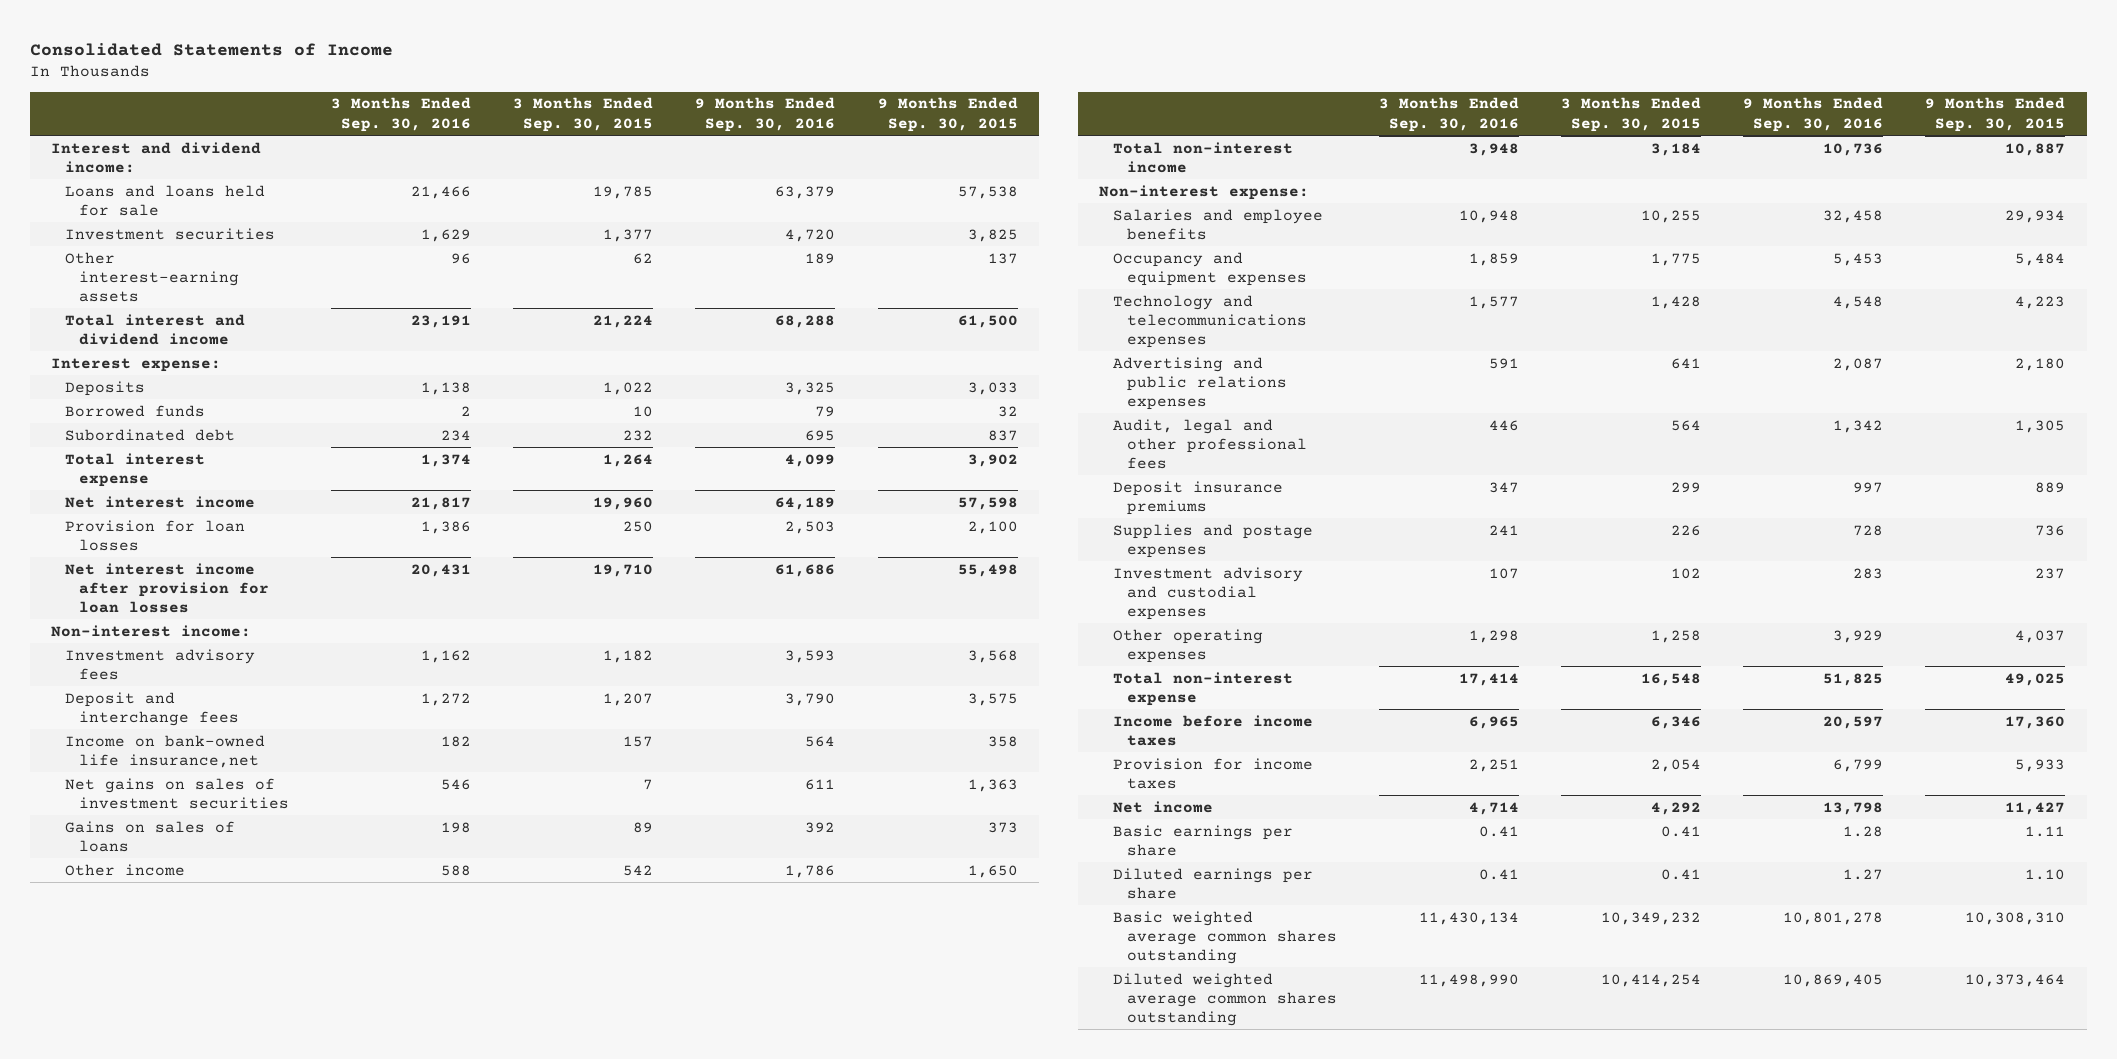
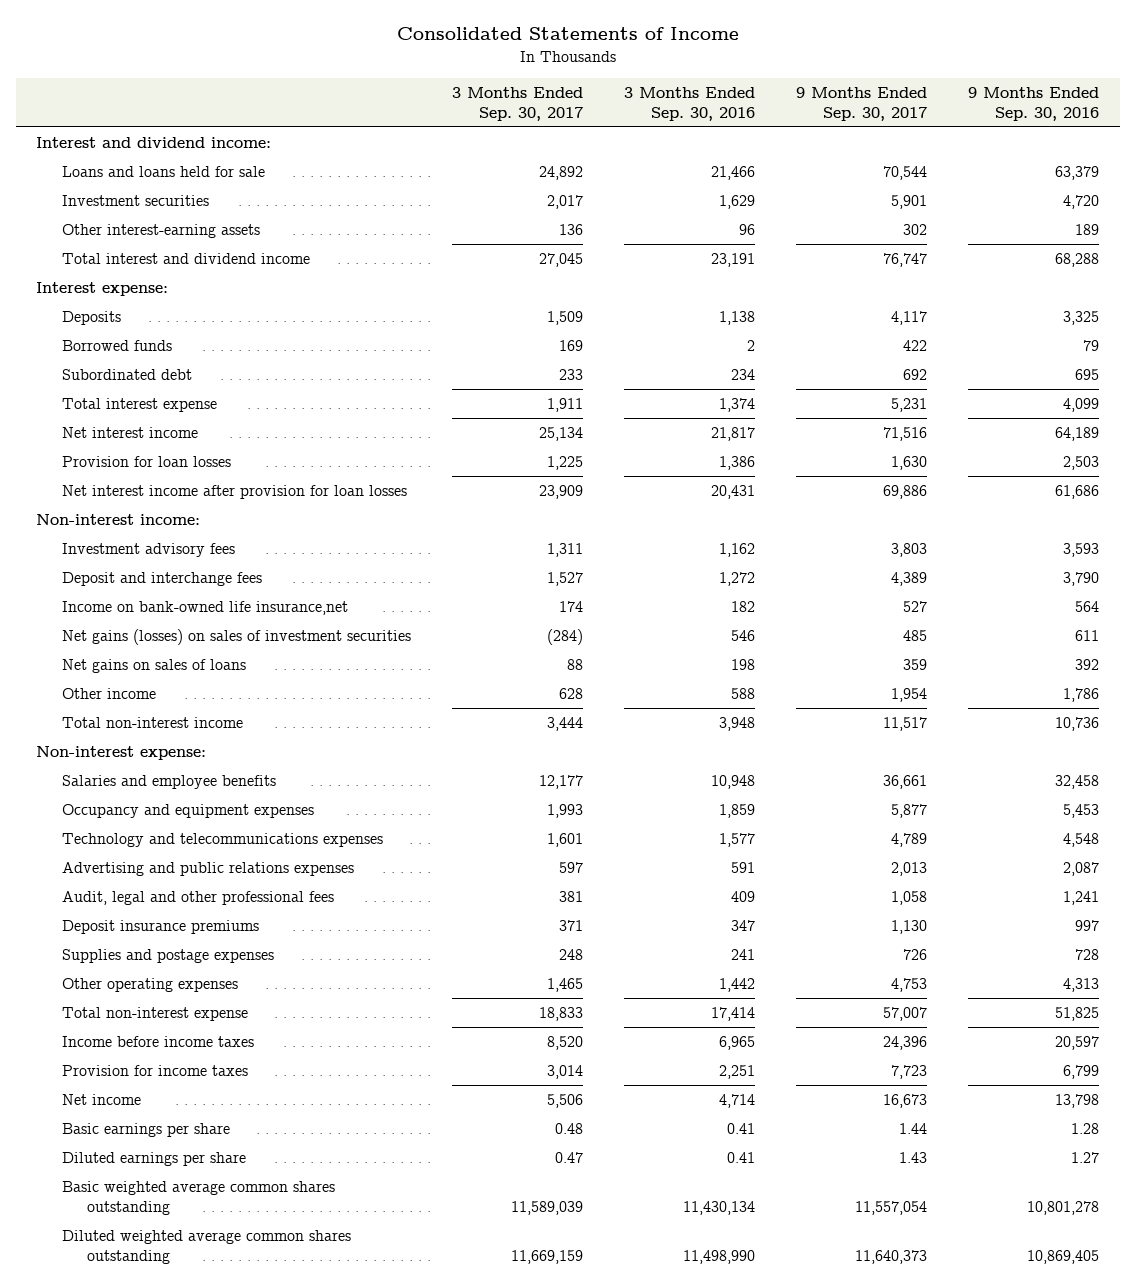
- | 3 Months Ended Sep. 30, 2016 | 3 Months Ended Sep. 30, 2015 | 9 Months Ended Sep. 30, 2016 | 9 Months Ended Sep. 30, 2015
+ | 3 Months Ended Sep. 30, 2017 | 3 Months Ended Sep. 30, 2016 | 9 Months Ended Sep. 30, 2017 | 9 Months Ended Sep. 30, 2016
- Net gains on sales of investment securities | 546 | 7 | 611 | 1,363
- Gains on sales of loans | 198 | 89 | 392 | 373
+ Net gains (losses) on sales of investment securities | (284) | 546 | 485 | 611
+ Net gains on sales of loans | 88 | 198 | 359 | 392
- Audit, legal and other professional fees | 446 | 564 | 1,342 | 1,305
+ Audit, legal and other professional fees | 381 | 409 | 1,058 | 1,241
- Investment advisory and custodial expenses | 107 | 102 | 283 | 237
- Other operating expenses | 1,298 | 1,258 | 3,929 | 4,037
+ Other operating expenses | 1,465 | 1,442 | 4,753 | 4,313

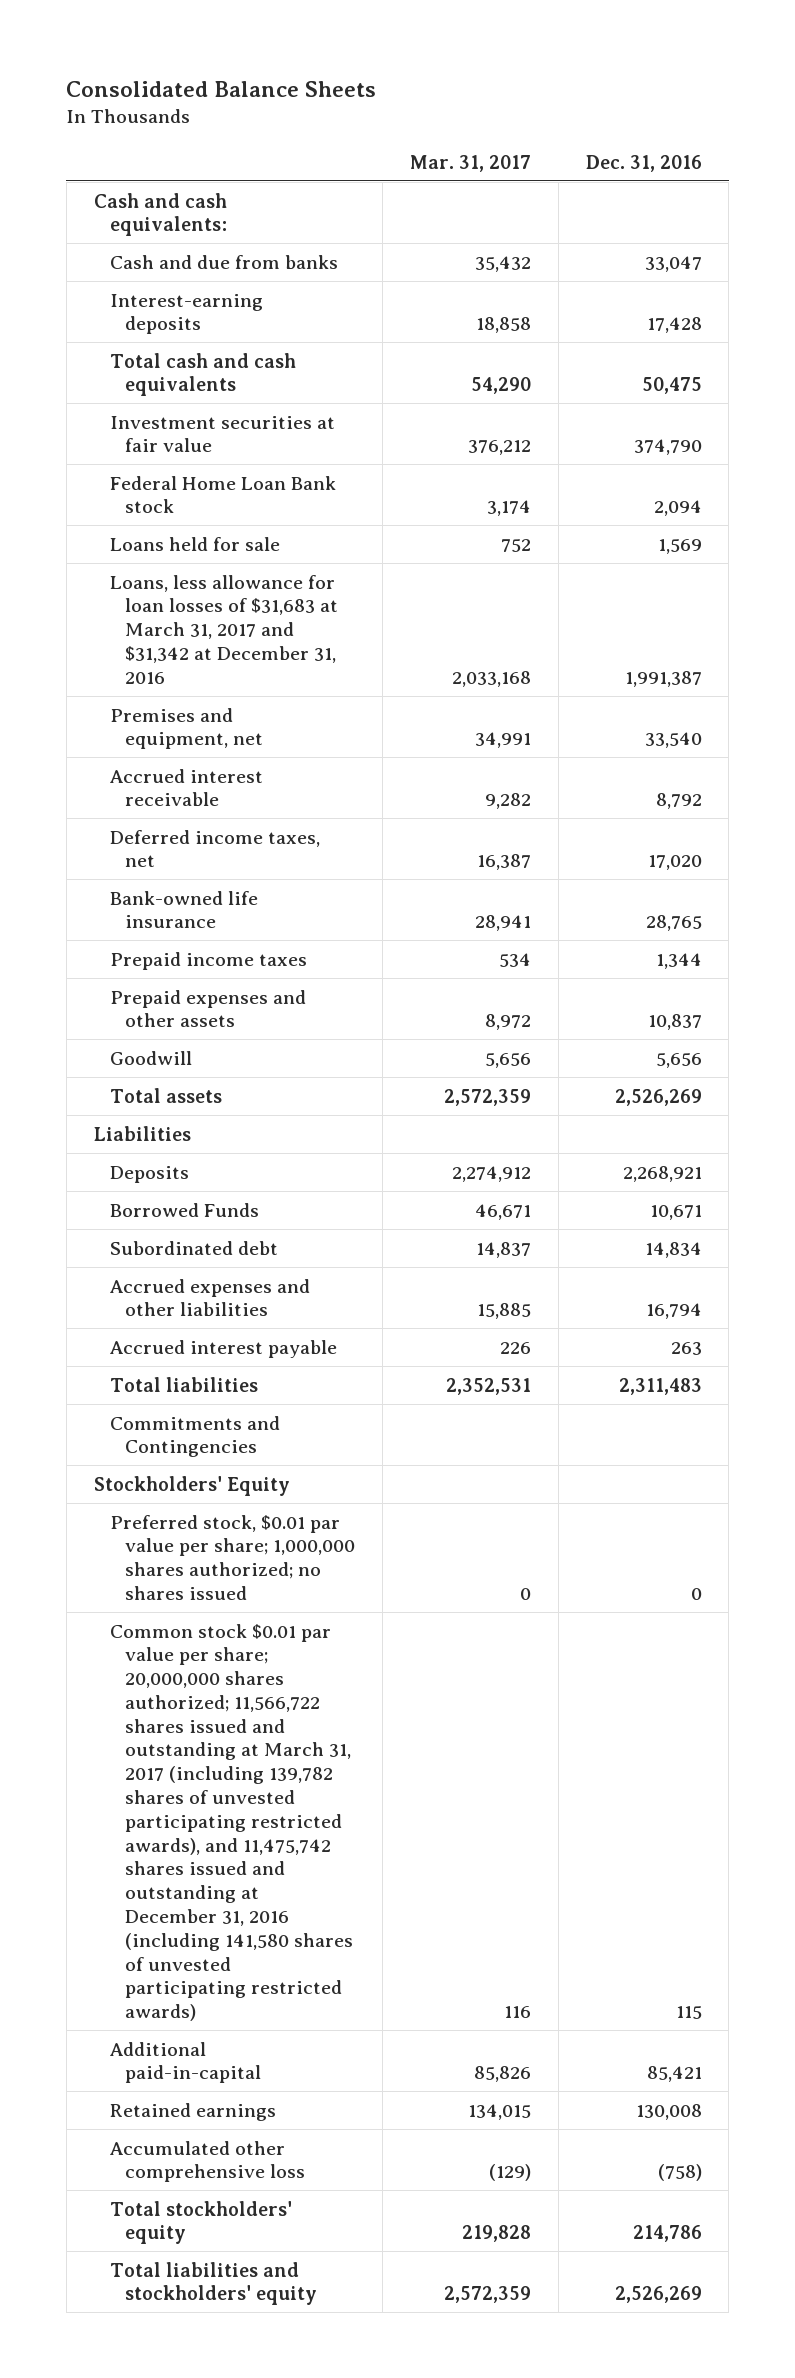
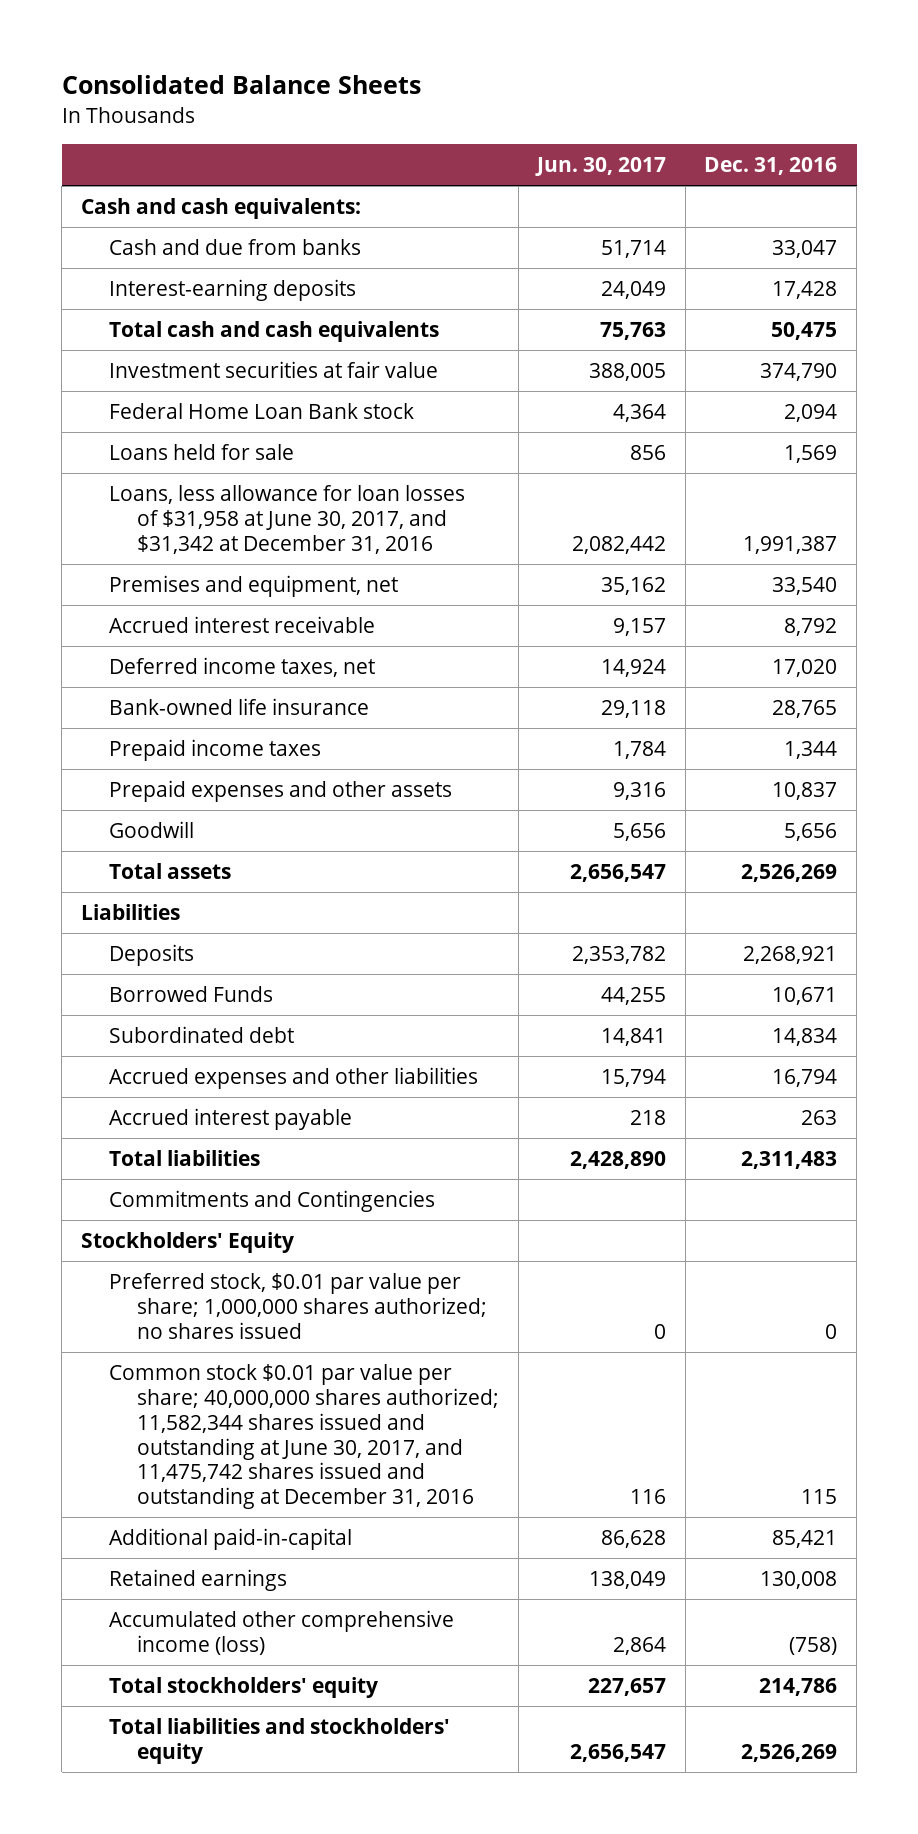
- | Mar. 31, 2017 | Dec. 31, 2016
+ | Jun. 30, 2017 | Dec. 31, 2016
- Loans, less allowance for loan losses of $31,683 at March 31, 2017 and $31,342 at December 31, 2016 | 2,033,168 | 1,991,387
+ Loans, less allowance for loan losses of $31,958 at June 30, 2017, and $31,342 at December 31, 2016 | 2,082,442 | 1,991,387
- Common stock $0.01 par value per share; 20,000,000 shares authorized; 11,566,722 shares issued and outstanding at March 31, 2017 (including 139,782 shares of unvested participating restricted awards), and 11,475,742 shares issued and outstanding at December 31, 2016 (including 141,580 shares of unvested participating restricted awards) | 116 | 115
+ Common stock $0.01 par value per share; 40,000,000 shares authorized; 11,582,344 shares issued and outstanding at June 30, 2017, and 11,475,742 shares issued and outstanding at December 31, 2016 | 116 | 115
- Accumulated other comprehensive loss | (129) | (758)
+ Accumulated other comprehensive income (loss) | 2,864 | (758)

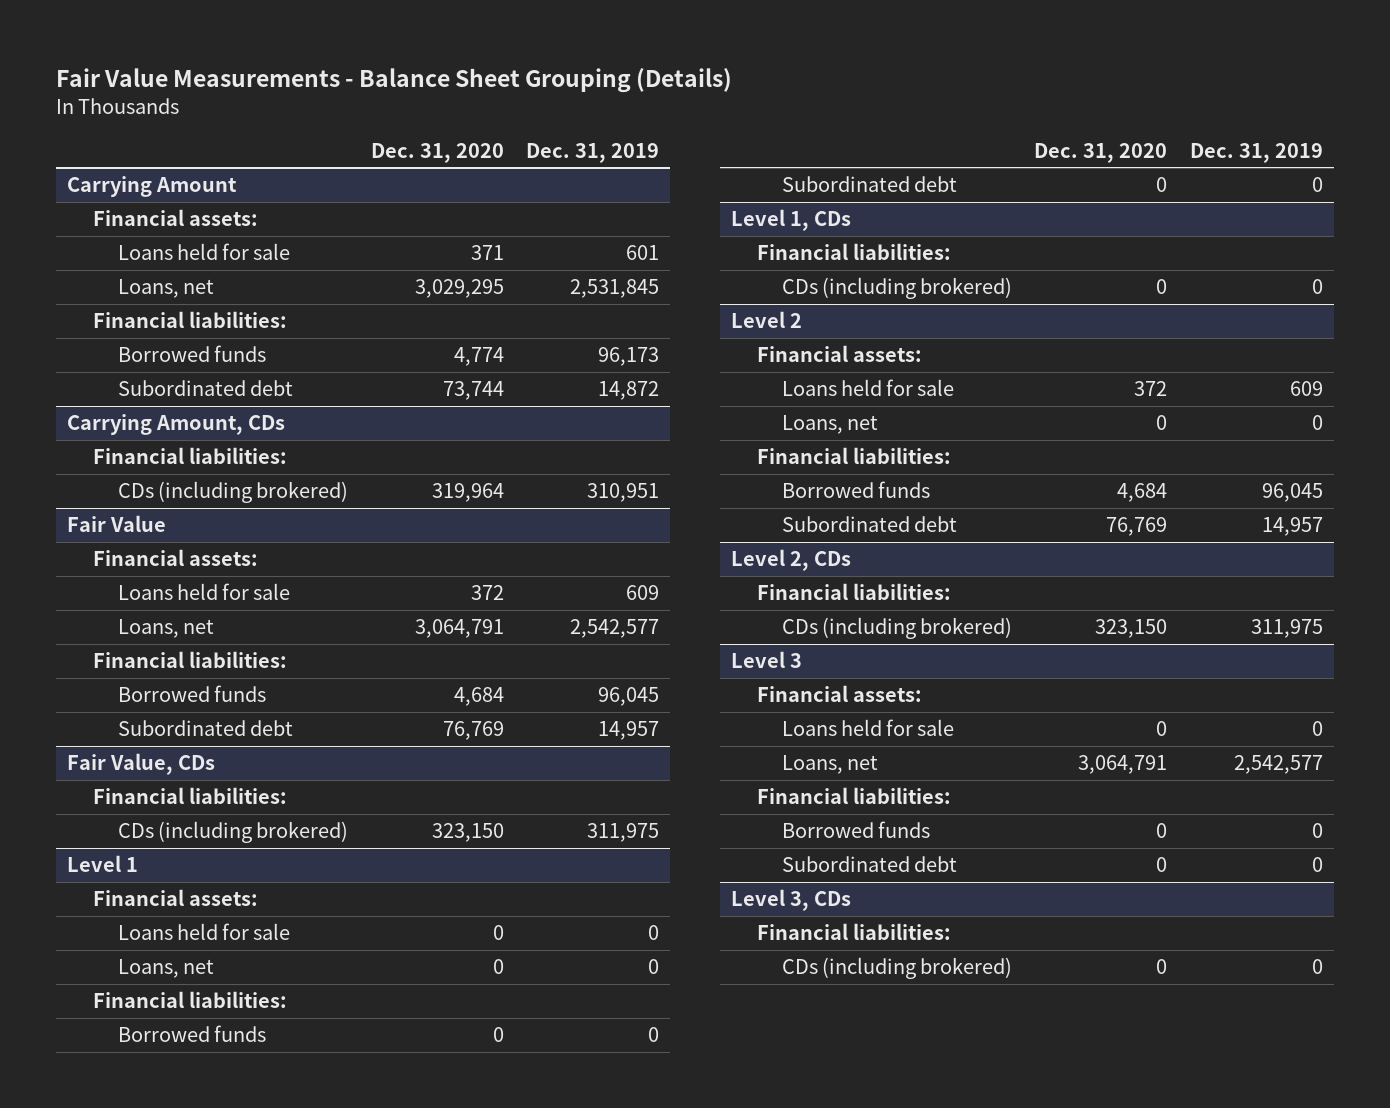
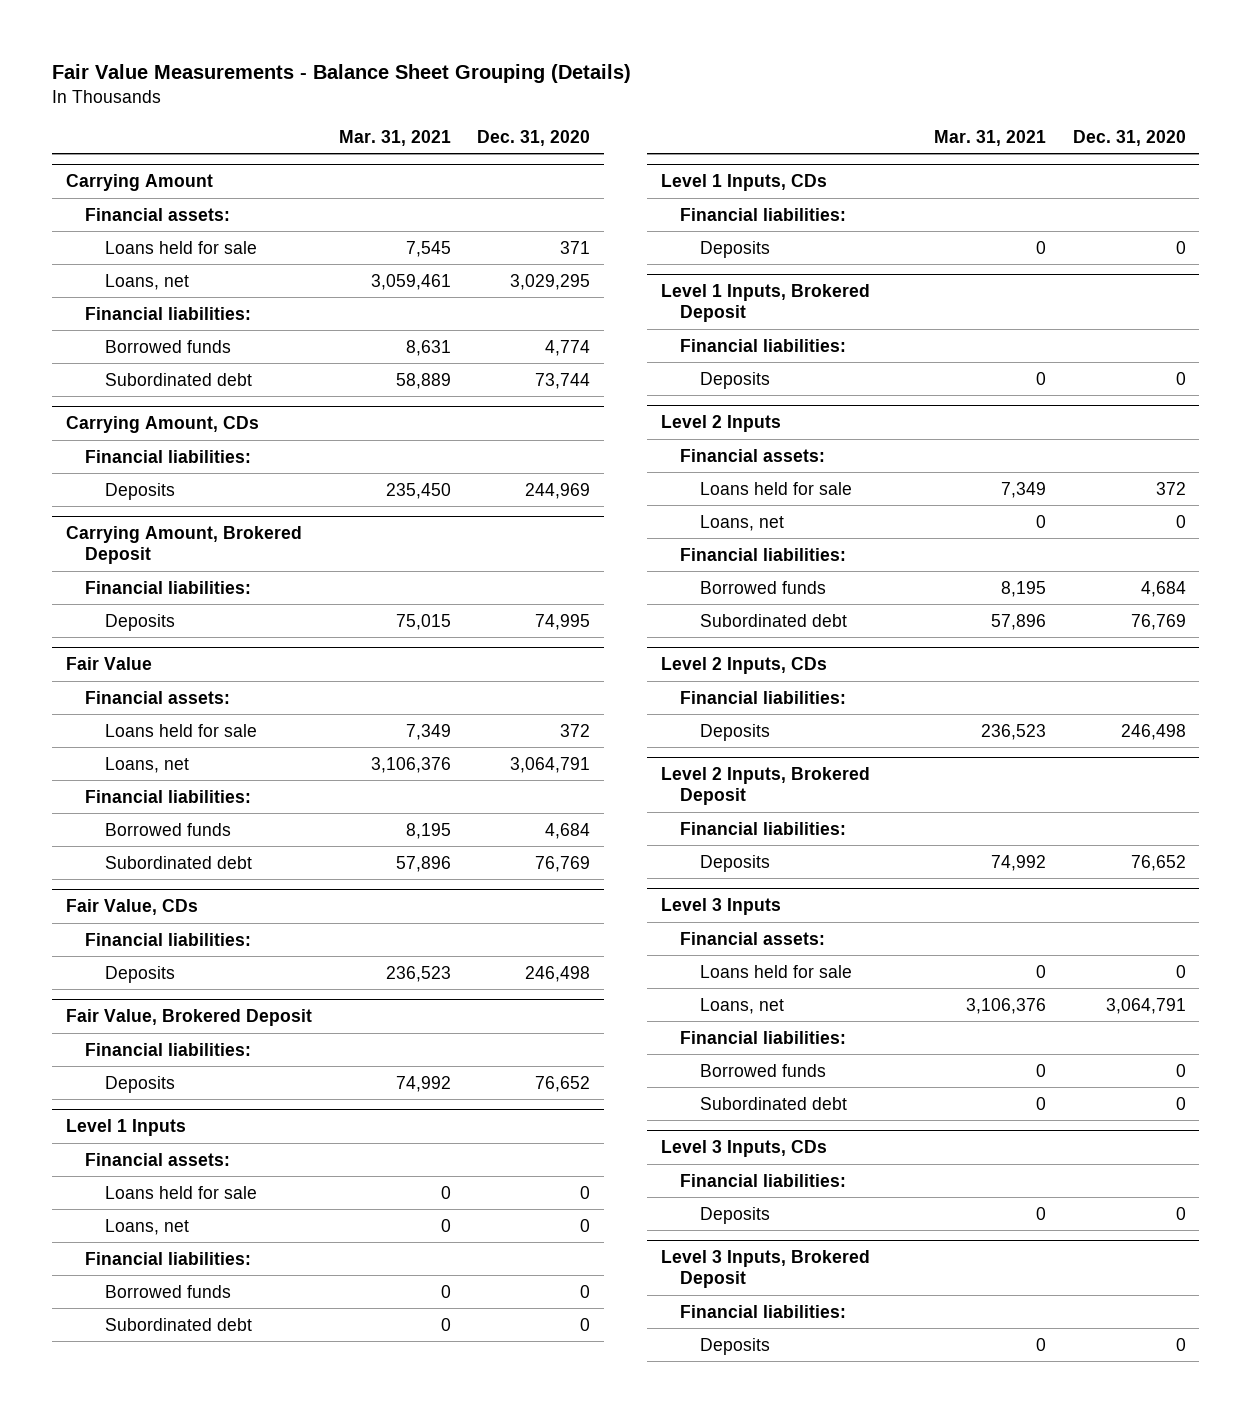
- | Dec. 31, 2020 | Dec. 31, 2019
+ | Mar. 31, 2021 | Dec. 31, 2020
@ Carrying Amount, CDs
- CDs (including brokered) | 319,964 | 310,951
+ Deposits | 235,450 | 244,969
+ Carrying Amount, Brokered Deposit
+ Financial liabilities:
+ Deposits | 75,015 | 74,995
@ Fair Value, CDs
- CDs (including brokered) | 323,150 | 311,975
- Level 1
@ Fair Value, CDs
+ Deposits | 236,523 | 246,498
+ Fair Value, Brokered Deposit
+ Financial liabilities:
+ Deposits | 74,992 | 76,652
+ Level 1 Inputs
- Level 1, CDs
+ Level 1 Inputs, CDs
- CDs (including brokered) | 0 | 0
- Level 2
+ Deposits | 0 | 0
+ Level 1 Inputs, Brokered Deposit
+ Financial liabilities:
+ Deposits | 0 | 0
+ Level 2 Inputs
- Level 2, CDs
+ Level 2 Inputs, CDs
- CDs (including brokered) | 323,150 | 311,975
- Level 3
+ Deposits | 236,523 | 246,498
+ Level 2 Inputs, Brokered Deposit
+ Financial liabilities:
+ Deposits | 74,992 | 76,652
+ Level 3 Inputs
- Level 3, CDs
+ Level 3 Inputs, CDs
- CDs (including brokered) | 0 | 0
+ Deposits | 0 | 0
+ Level 3 Inputs, Brokered Deposit
+ Financial liabilities:
+ Deposits | 0 | 0

